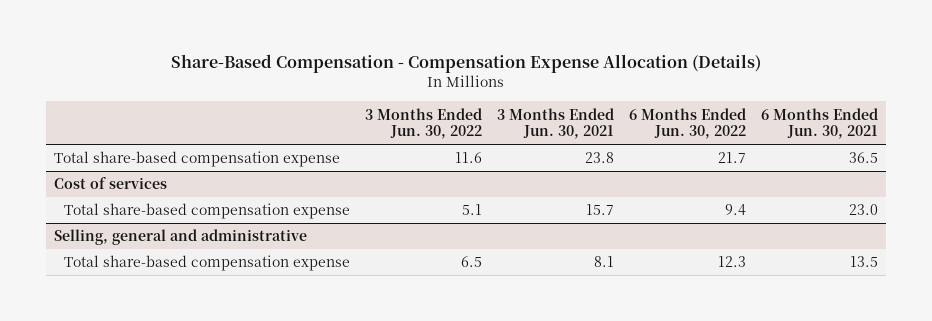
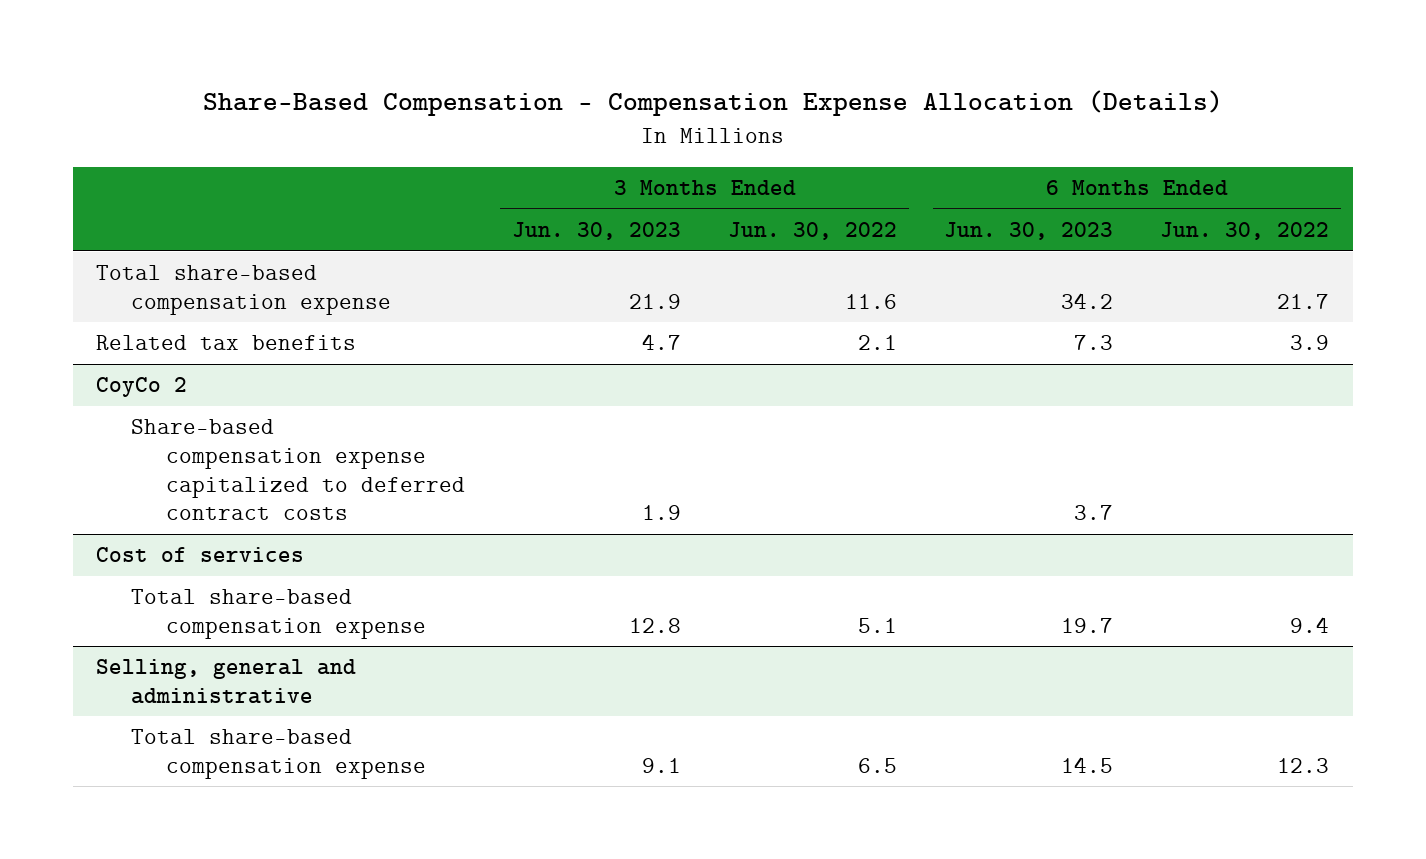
- | 3 Months Ended Jun. 30, 2022 | 3 Months Ended Jun. 30, 2021 | 6 Months Ended Jun. 30, 2022 | 6 Months Ended Jun. 30, 2021
+ | 3 Months Ended Jun. 30, 2023 | 3 Months Ended Jun. 30, 2022 | 6 Months Ended Jun. 30, 2023 | 6 Months Ended Jun. 30, 2022
+ Related tax benefits | 4.7 | 2.1 | 7.3 | 3.9
+ CoyCo 2
+ Share-based compensation expense capitalized to deferred contract costs | 1.9 | | 3.7 |

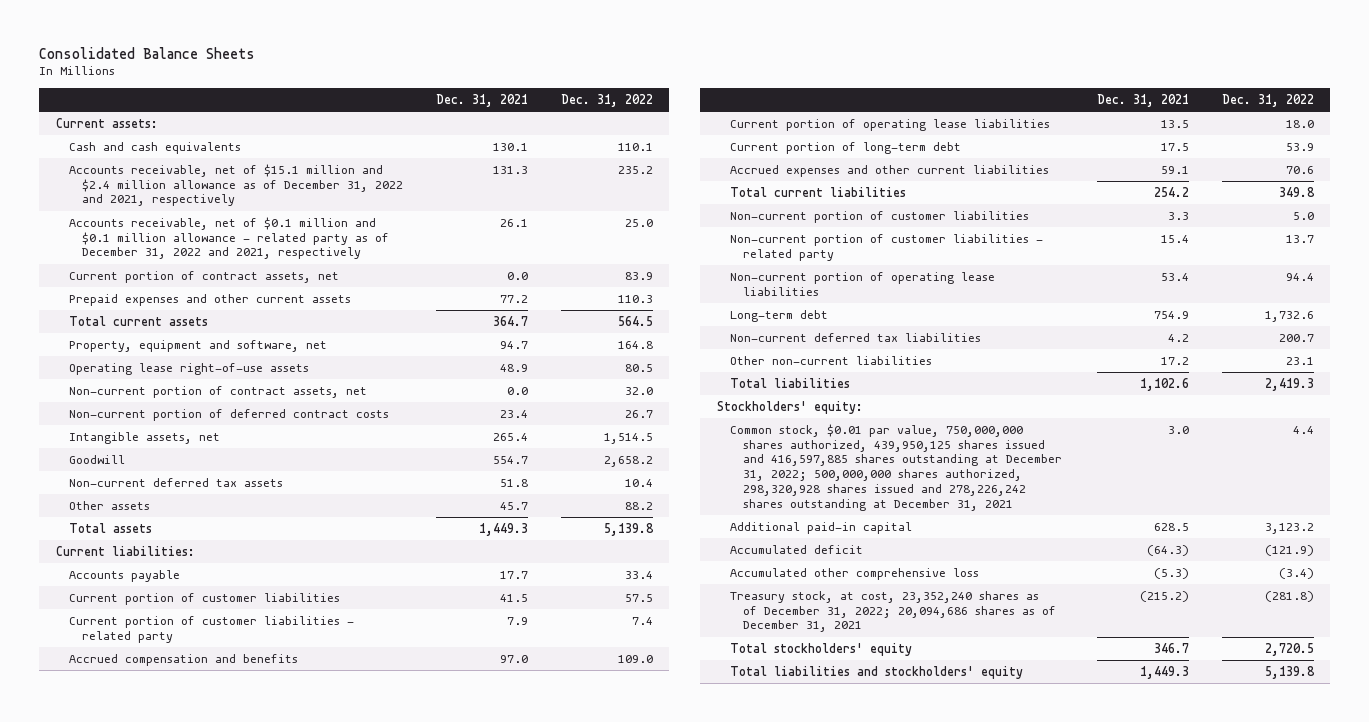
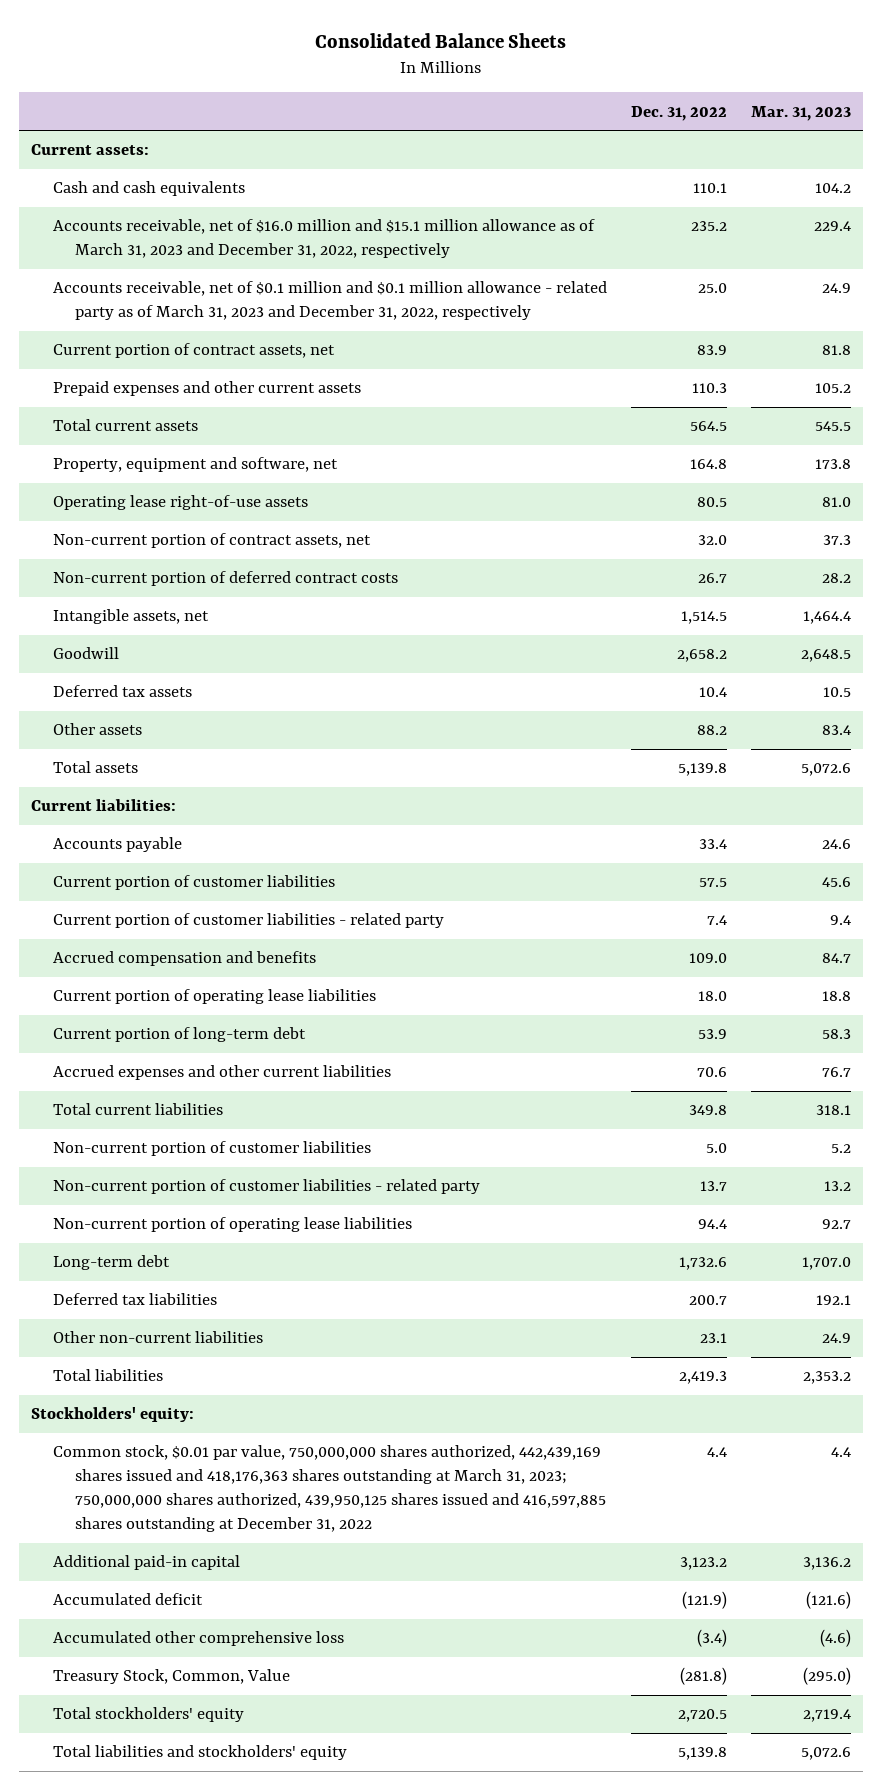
- | Dec. 31, 2021 | Dec. 31, 2022
+ | Dec. 31, 2022 | Mar. 31, 2023
- Accounts receivable, net of $15.1 million and $2.4 million allowance as of December 31, 2022 and 2021, respectively | 131.3 | 235.2
- Accounts receivable, net of $0.1 million and $0.1 million allowance - related party as of December 31, 2022 and 2021, respectively | 26.1 | 25.0
+ Accounts receivable, net of $16.0 million and $15.1 million allowance as of March 31, 2023 and December 31, 2022, respectively | 235.2 | 229.4
+ Accounts receivable, net of $0.1 million and $0.1 million allowance - related party as of March 31, 2023 and December 31, 2022, respectively | 25.0 | 24.9
- Non-current deferred tax assets | 51.8 | 10.4
+ Deferred tax assets | 10.4 | 10.5
- Non-current deferred tax liabilities | 4.2 | 200.7
+ Deferred tax liabilities | 200.7 | 192.1
- Common stock, $0.01 par value, 750,000,000 shares authorized, 439,950,125 shares issued and 416,597,885 shares outstanding at December 31, 2022; 500,000,000 shares authorized, 298,320,928 shares issued and 278,226,242 shares outstanding at December 31, 2021 | 3.0 | 4.4
+ Common stock, $0.01 par value, 750,000,000 shares authorized, 442,439,169 shares issued and 418,176,363 shares outstanding at March 31, 2023; 750,000,000 shares authorized, 439,950,125 shares issued and 416,597,885 shares outstanding at December 31, 2022 | 4.4 | 4.4
- Treasury stock, at cost, 23,352,240 shares as of December 31, 2022; 20,094,686 shares as of December 31, 2021 | (215.2) | (281.8)
+ Treasury Stock, Common, Value | (281.8) | (295.0)

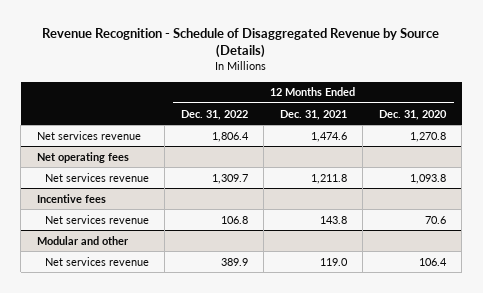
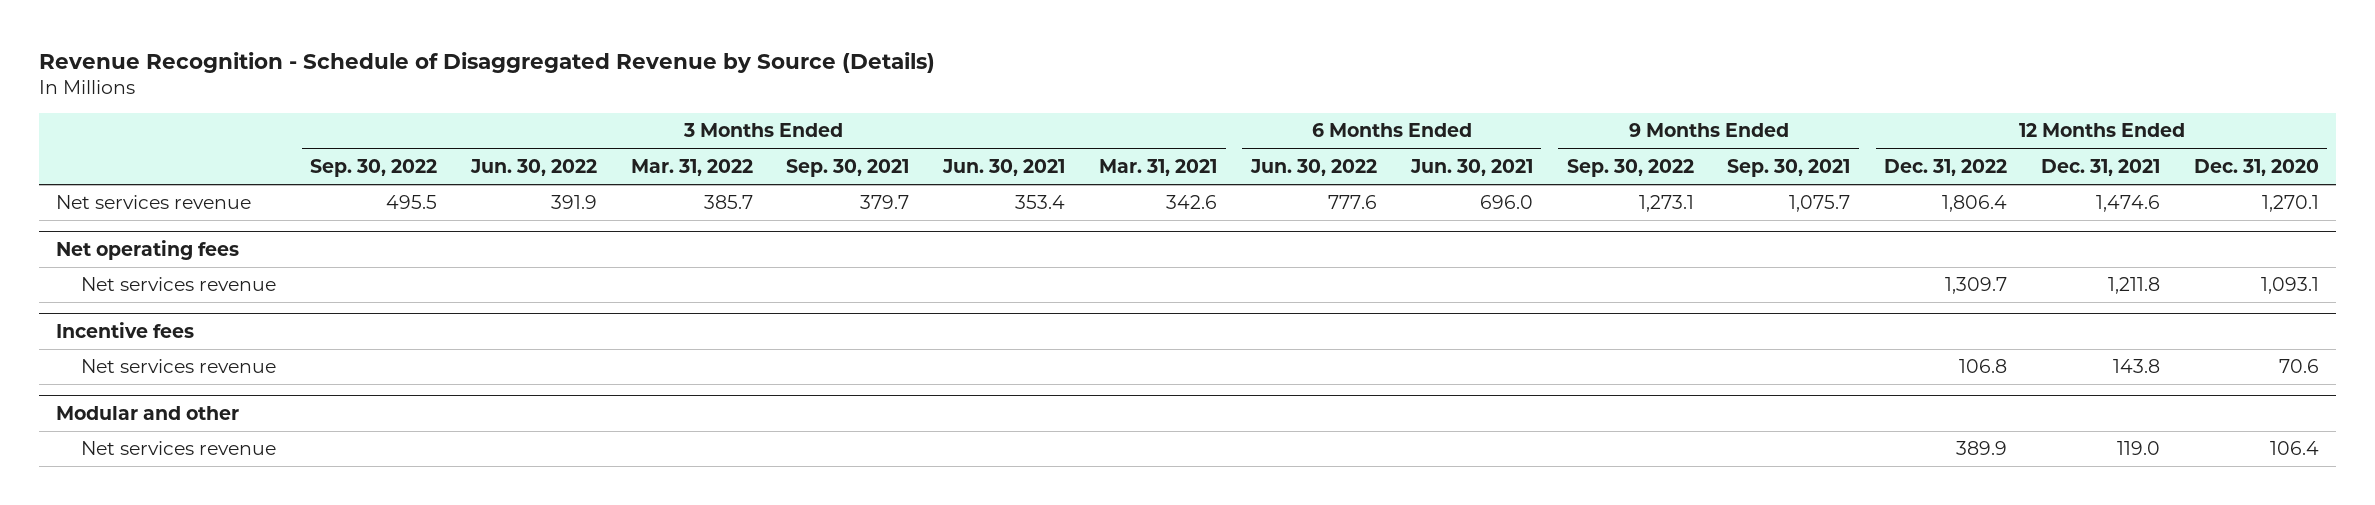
- | 12 Months Ended Dec. 31, 2022 | 12 Months Ended Dec. 31, 2021 | 12 Months Ended Dec. 31, 2020
+ | 3 Months Ended Sep. 30, 2022 | 3 Months Ended Jun. 30, 2022 | 3 Months Ended Mar. 31, 2022 | 3 Months Ended Sep. 30, 2021 | 3 Months Ended Jun. 30, 2021 | 3 Months Ended Mar. 31, 2021 | 6 Months Ended Jun. 30, 2022 | 6 Months Ended Jun. 30, 2021 | 9 Months Ended Sep. 30, 2022 | 9 Months Ended Sep. 30, 2021 | 12 Months Ended Dec. 31, 2022 | 12 Months Ended Dec. 31, 2021 | 12 Months Ended Dec. 31, 2020
- Net services revenue | 1,806.4 | 1,474.6 | 1,270.8
+ Net services revenue | 495.5 | 391.9 | 385.7 | 379.7 | 353.4 | 342.6 | 777.6 | 696.0 | 1,273.1 | 1,075.7 | 1,806.4 | 1,474.6 | 1,270.1
@ Net operating fees
- Net services revenue | 1,309.7 | 1,211.8 | 1,093.8
+ Net services revenue | | | | | | | | | | | 1,309.7 | 1,211.8 | 1,093.1

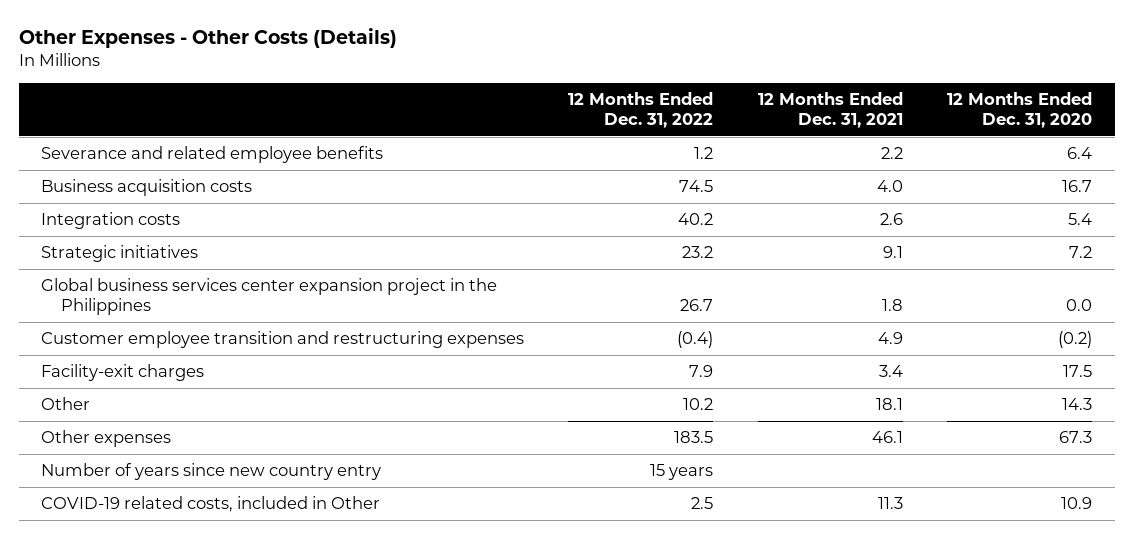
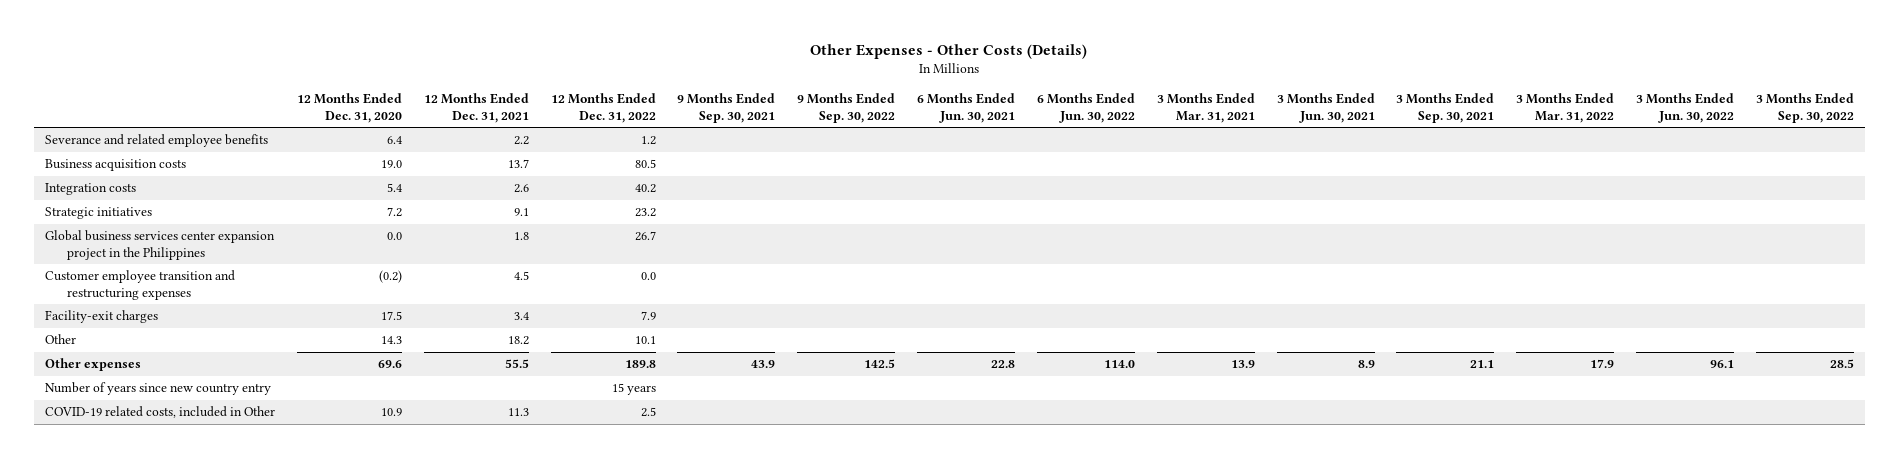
- | 12 Months Ended Dec. 31, 2022 | 12 Months Ended Dec. 31, 2021 | 12 Months Ended Dec. 31, 2020
+ | 12 Months Ended Dec. 31, 2020 | 12 Months Ended Dec. 31, 2021 | 12 Months Ended Dec. 31, 2022 | 9 Months Ended Sep. 30, 2021 | 9 Months Ended Sep. 30, 2022 | 6 Months Ended Jun. 30, 2021 | 6 Months Ended Jun. 30, 2022 | 3 Months Ended Mar. 31, 2021 | 3 Months Ended Jun. 30, 2021 | 3 Months Ended Sep. 30, 2021 | 3 Months Ended Mar. 31, 2022 | 3 Months Ended Jun. 30, 2022 | 3 Months Ended Sep. 30, 2022
- Business acquisition costs | 74.5 | 4.0 | 16.7
+ Business acquisition costs | 19.0 | 13.7 | 80.5 | | | | | | | | | |
- Customer employee transition and restructuring expenses | (0.4) | 4.9 | (0.2)
+ Customer employee transition and restructuring expenses | (0.2) | 4.5 | 0.0 | | | | | | | | | |
- Other | 10.2 | 18.1 | 14.3
- Other expenses | 183.5 | 46.1 | 67.3
+ Other | 14.3 | 18.2 | 10.1 | | | | | | | | | |
+ Other expenses | 69.6 | 55.5 | 189.8 | 43.9 | 142.5 | 22.8 | 114.0 | 13.9 | 8.9 | 21.1 | 17.9 | 96.1 | 28.5

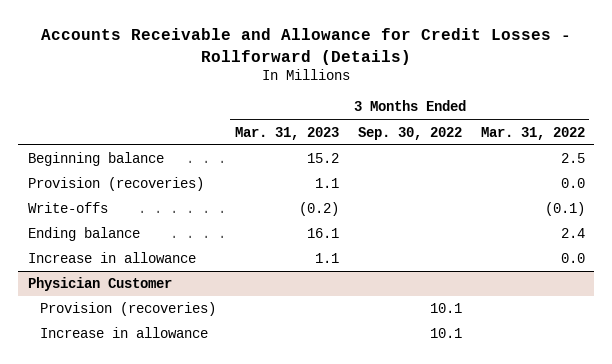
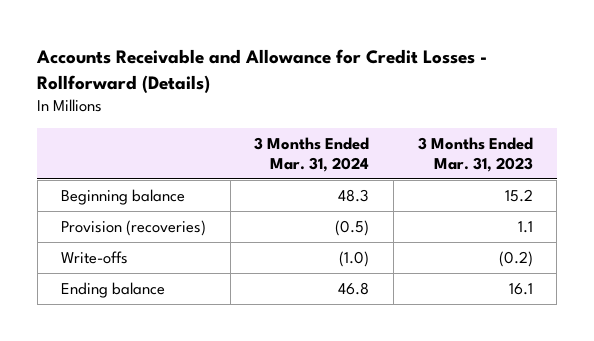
- | 3 Months Ended Mar. 31, 2023 | 3 Months Ended Sep. 30, 2022 | 3 Months Ended Mar. 31, 2022
+ | 3 Months Ended Mar. 31, 2024 | 3 Months Ended Mar. 31, 2023
- Increase in allowance | 1.1 | | 0.0
- Physician Customer
- Provision (recoveries) | | 10.1 |
- Increase in allowance | | 10.1 |

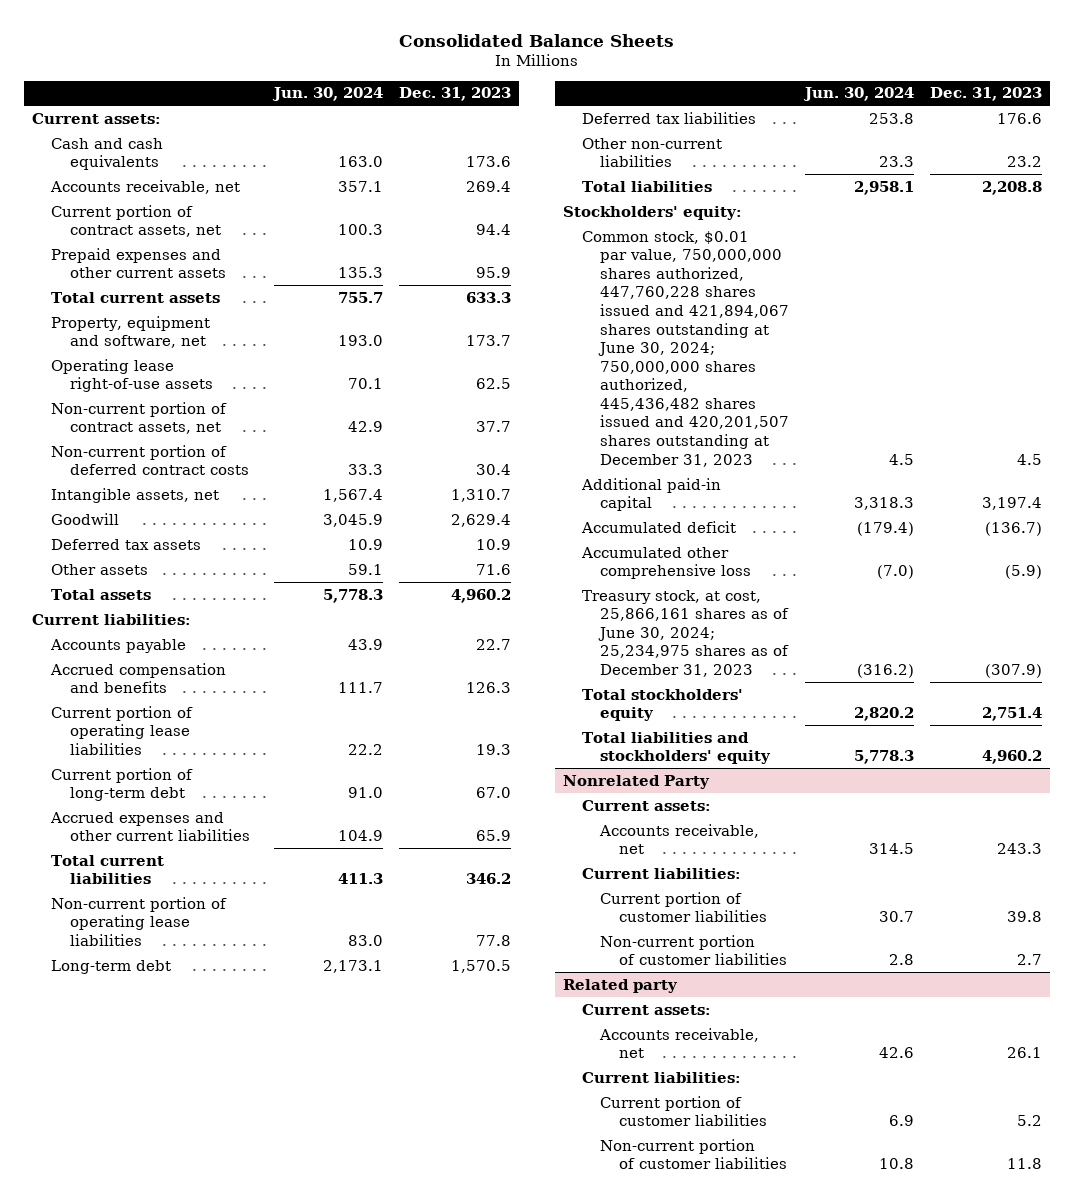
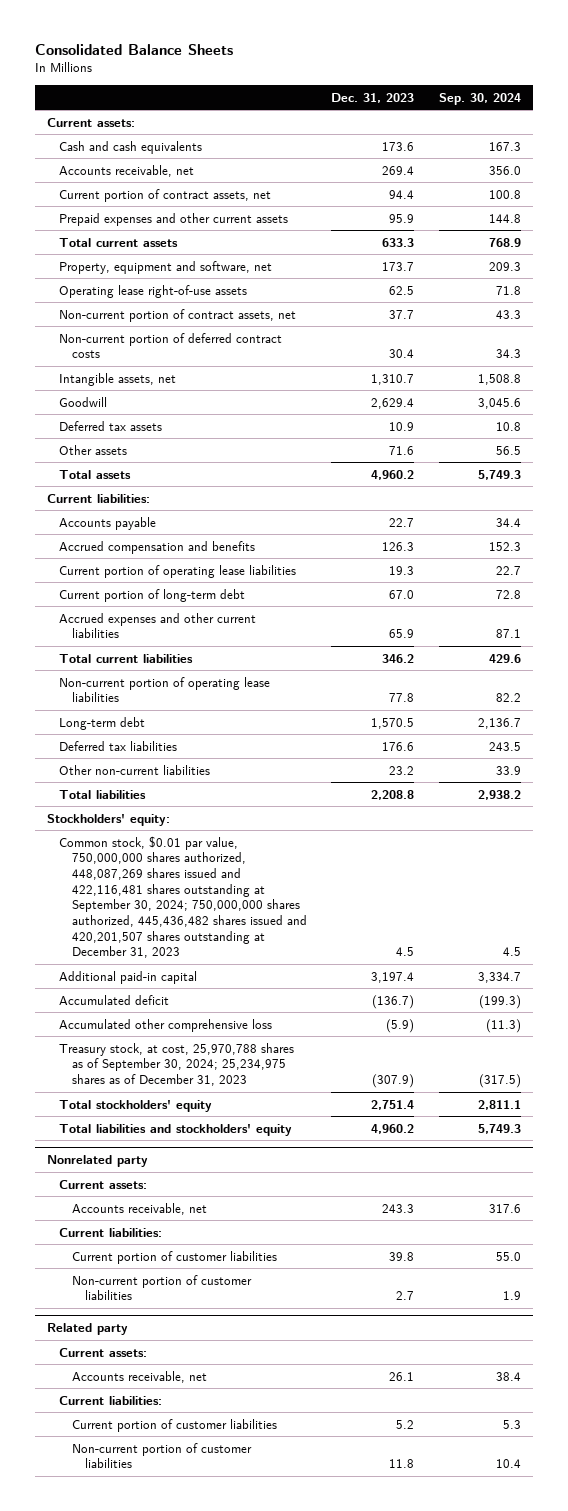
- | Jun. 30, 2024 | Dec. 31, 2023
+ | Dec. 31, 2023 | Sep. 30, 2024
- Common stock, $0.01 par value, 750,000,000 shares authorized, 447,760,228 shares issued and 421,894,067 shares outstanding at June 30, 2024; 750,000,000 shares authorized, 445,436,482 shares issued and 420,201,507 shares outstanding at December 31, 2023 | 4.5 | 4.5
+ Common stock, $0.01 par value, 750,000,000 shares authorized, 448,087,269 shares issued and 422,116,481 shares outstanding at September 30, 2024; 750,000,000 shares authorized, 445,436,482 shares issued and 420,201,507 shares outstanding at December 31, 2023 | 4.5 | 4.5
- Treasury stock, at cost, 25,866,161 shares as of June 30, 2024; 25,234,975 shares as of December 31, 2023 | (316.2) | (307.9)
+ Treasury stock, at cost, 25,970,788 shares as of September 30, 2024; 25,234,975 shares as of December 31, 2023 | (307.9) | (317.5)
- Nonrelated Party
+ Nonrelated party

